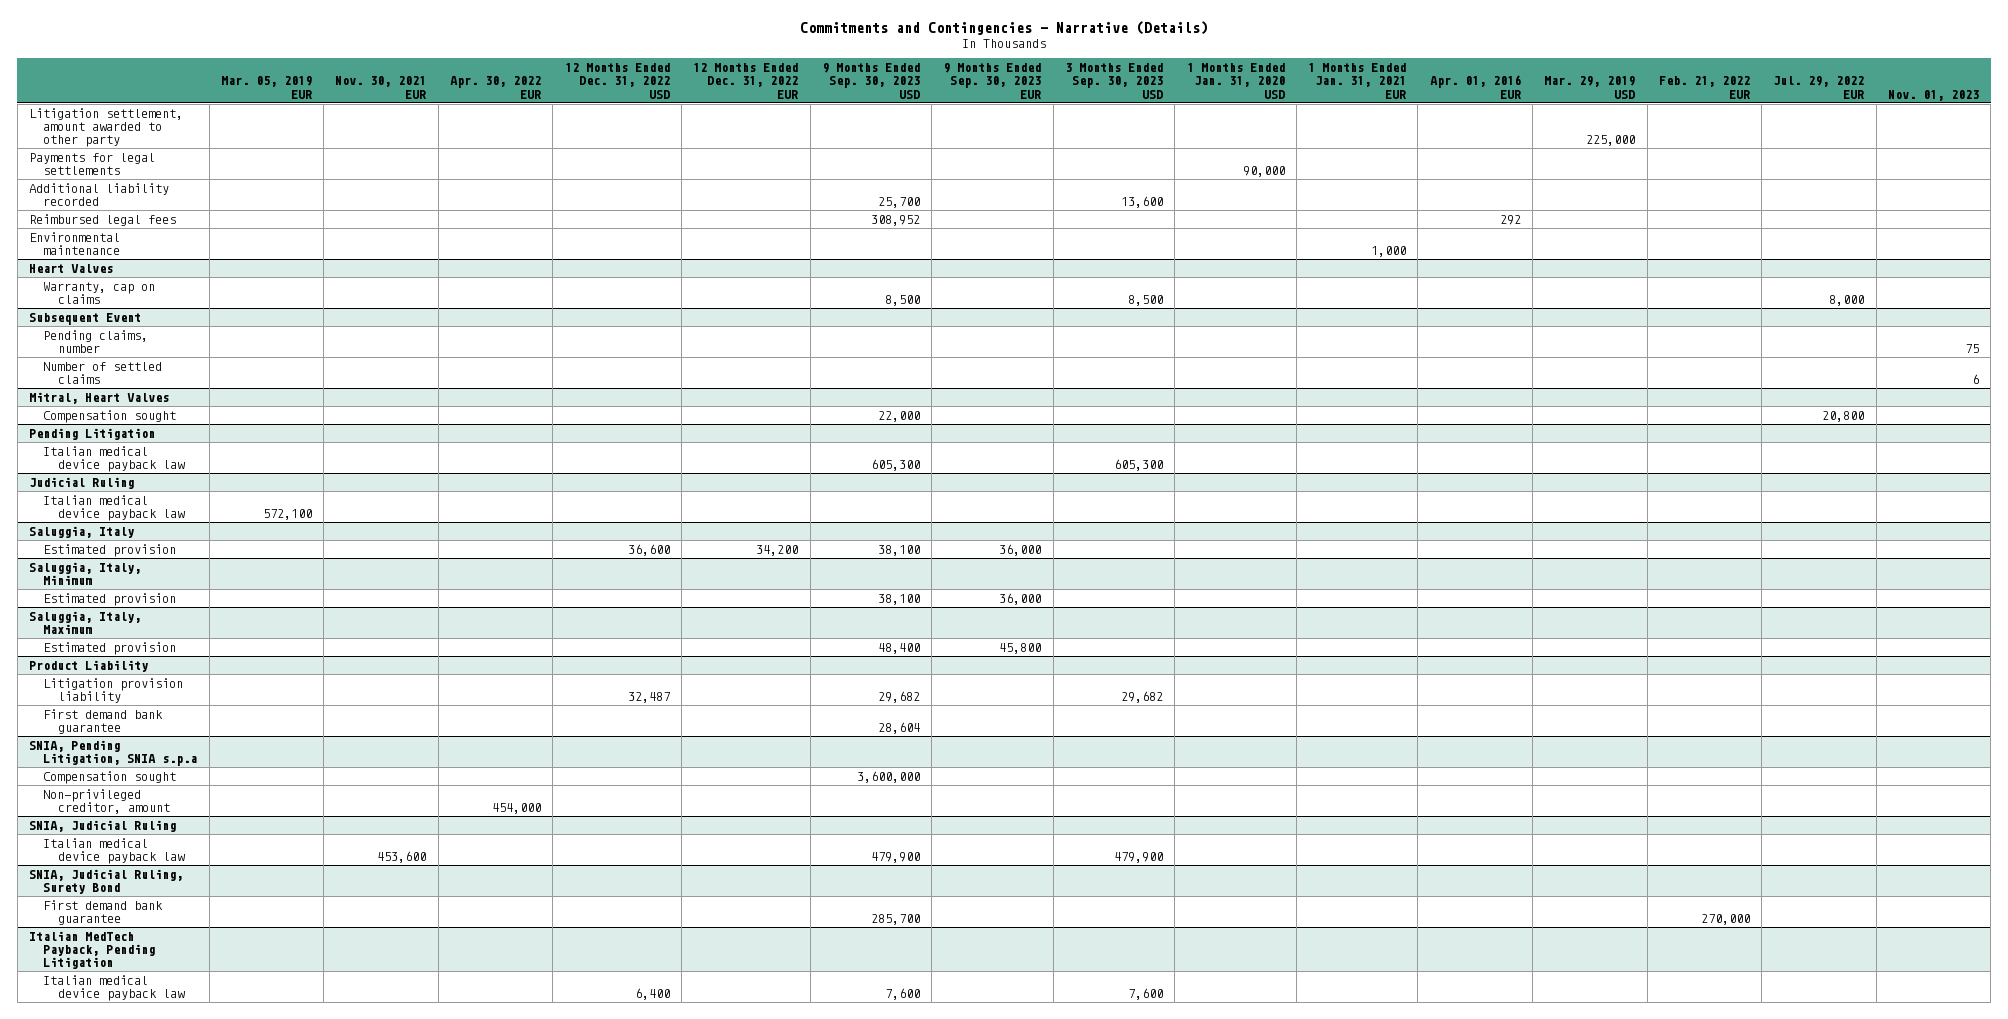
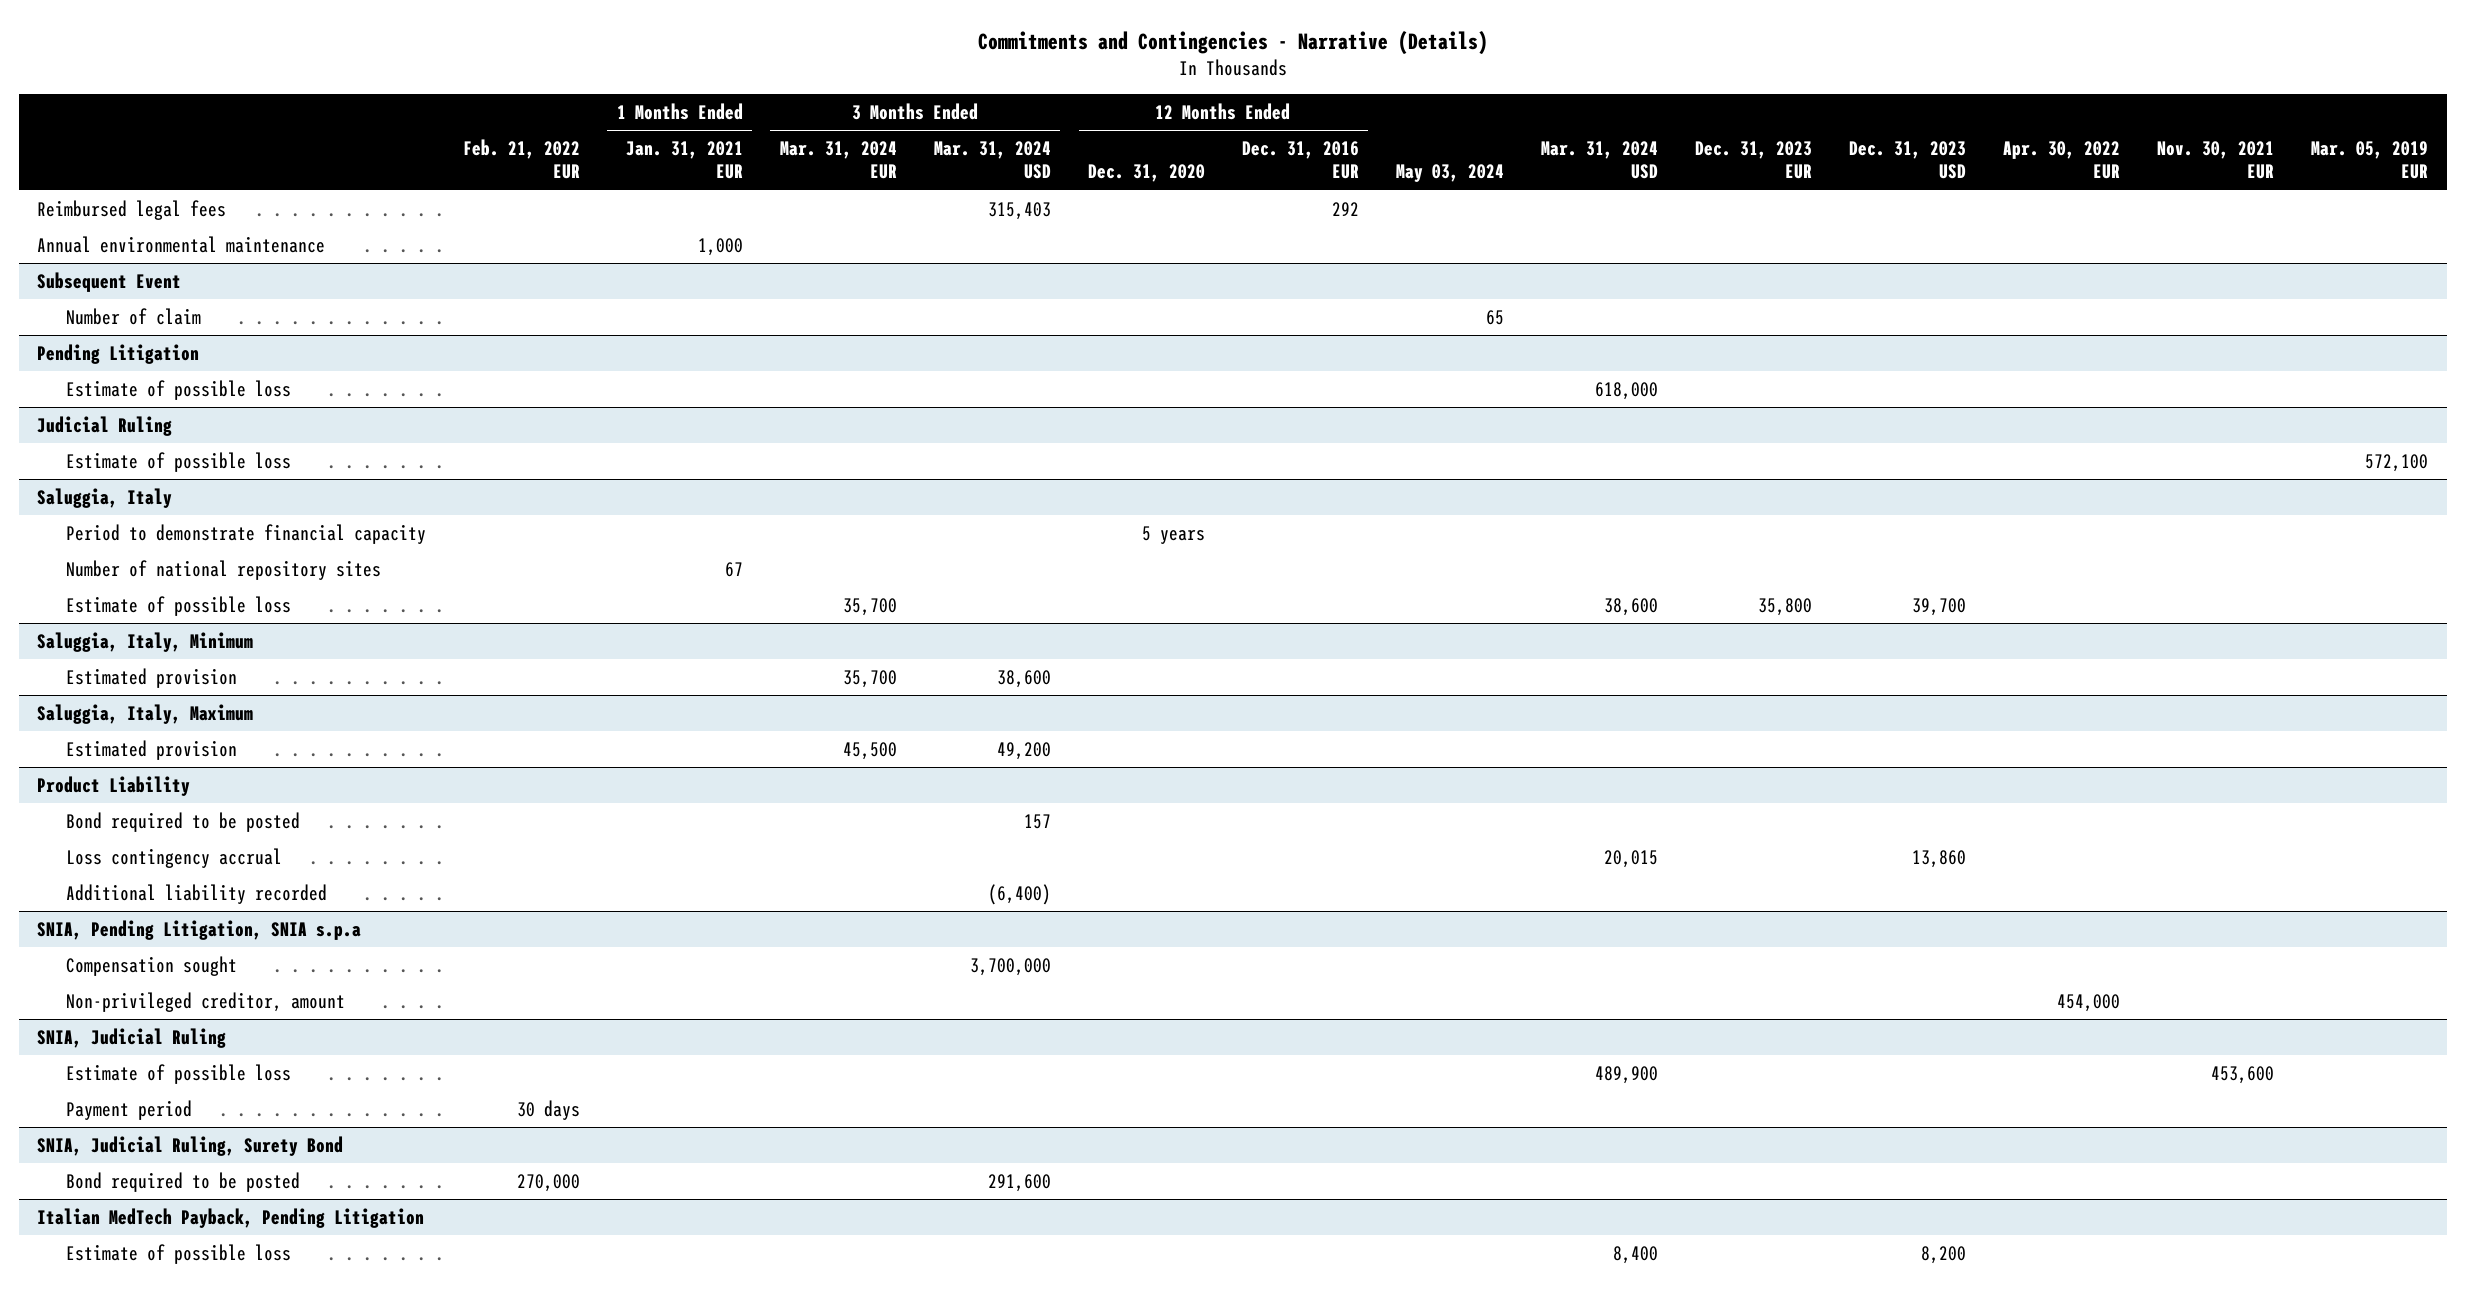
- | Mar. 05, 2019 EUR | Nov. 30, 2021 EUR | Apr. 30, 2022 EUR | 12 Months Ended Dec. 31, 2022 USD | 12 Months Ended Dec. 31, 2022 EUR | 9 Months Ended Sep. 30, 2023 USD | 9 Months Ended Sep. 30, 2023 EUR | 3 Months Ended Sep. 30, 2023 USD | 1 Months Ended Jan. 31, 2020 USD | 1 Months Ended Jan. 31, 2021 EUR | Apr. 01, 2016 EUR | Mar. 29, 2019 USD | Feb. 21, 2022 EUR | Jul. 29, 2022 EUR | Nov. 01, 2023
+ | Feb. 21, 2022 EUR | 1 Months Ended Jan. 31, 2021 EUR | 3 Months Ended Mar. 31, 2024 EUR | 3 Months Ended Mar. 31, 2024 USD | 12 Months Ended Dec. 31, 2020 | 12 Months Ended Dec. 31, 2016 EUR | May 03, 2024 | Mar. 31, 2024 USD | Dec. 31, 2023 EUR | Dec. 31, 2023 USD | Apr. 30, 2022 EUR | Nov. 30, 2021 EUR | Mar. 05, 2019 EUR
- Litigation settlement, amount awarded to other party | | | | | | | | | | | | 225,000 | | |
- Payments for legal settlements | | | | | | | | | 90,000 | | | | | |
- Additional liability recorded | | | | | | 25,700 | | 13,600 | | | | | | |
- Environmental maintenance | | | | | | | | | | 1,000 | | | | |
- Heart Valves
- Warranty, cap on claims | | | | | | 8,500 | | 8,500 | | | | | | 8,000 |
+ Annual environmental maintenance | | 1,000 | | | | | | | | | | |
@ Subsequent Event
- Pending claims, number | | | | | | | | | | | | | | | 75
- Number of settled claims | | | | | | | | | | | | | | | 6
- Mitral, Heart Valves
- Compensation sought | | | | | | 22,000 | | | | | | | | 20,800 |
@ Subsequent Event
+ Number of claim | | | | | | | 65 | | | | | |
@ Pending Litigation
- Italian medical device payback law | | | | | | 605,300 | | 605,300 | | | | | | |
+ Estimate of possible loss | | | | | | | | 618,000 | | | | |
@ Judicial Ruling
- Italian medical device payback law | 572,100 | | | | | | | | | | | | | |
+ Estimate of possible loss | | | | | | | | | | | | | 572,100
@ Saluggia, Italy
- Estimated provision | | | | 36,600 | 34,200 | 38,100 | 36,000 | | | | | | | |
+ Period to demonstrate financial capacity | | | | | 5 years | | | | | | | |
+ Number of national repository sites | | 67 | | | | | | | | | | |
+ Estimate of possible loss | | | 35,700 | | | | | 38,600 | 35,800 | 39,700 | | |
@ Product Liability
- Litigation provision liability | | | | 32,487 | | 29,682 | | 29,682 | | | | | | |
- First demand bank guarantee | | | | | | 28,604 | | | | | | | | |
+ Bond required to be posted | | | | 157 | | | | | | | | |
+ Loss contingency accrual | | | | | | | | 20,015 | | 13,860 | | |
+ Additional liability recorded | | | | (6,400) | | | | | | | | |
@ SNIA, Judicial Ruling
- Italian medical device payback law | | 453,600 | | | | 479,900 | | 479,900 | | | | | | |
+ Estimate of possible loss | | | | | | | | 489,900 | | | | 453,600 |
+ Payment period | 30 days | | | | | | | | | | | |
@ SNIA, Judicial Ruling, Surety Bond
- First demand bank guarantee | | | | | | 285,700 | | | | | | | 270,000 | |
+ Bond required to be posted | 270,000 | | | 291,600 | | | | | | | | |
@ Italian MedTech Payback, Pending Litigation
- Italian medical device payback law | | | | 6,400 | | 7,600 | | 7,600 | | | | | | |
+ Estimate of possible loss | | | | | | | | 8,400 | | 8,200 | | |

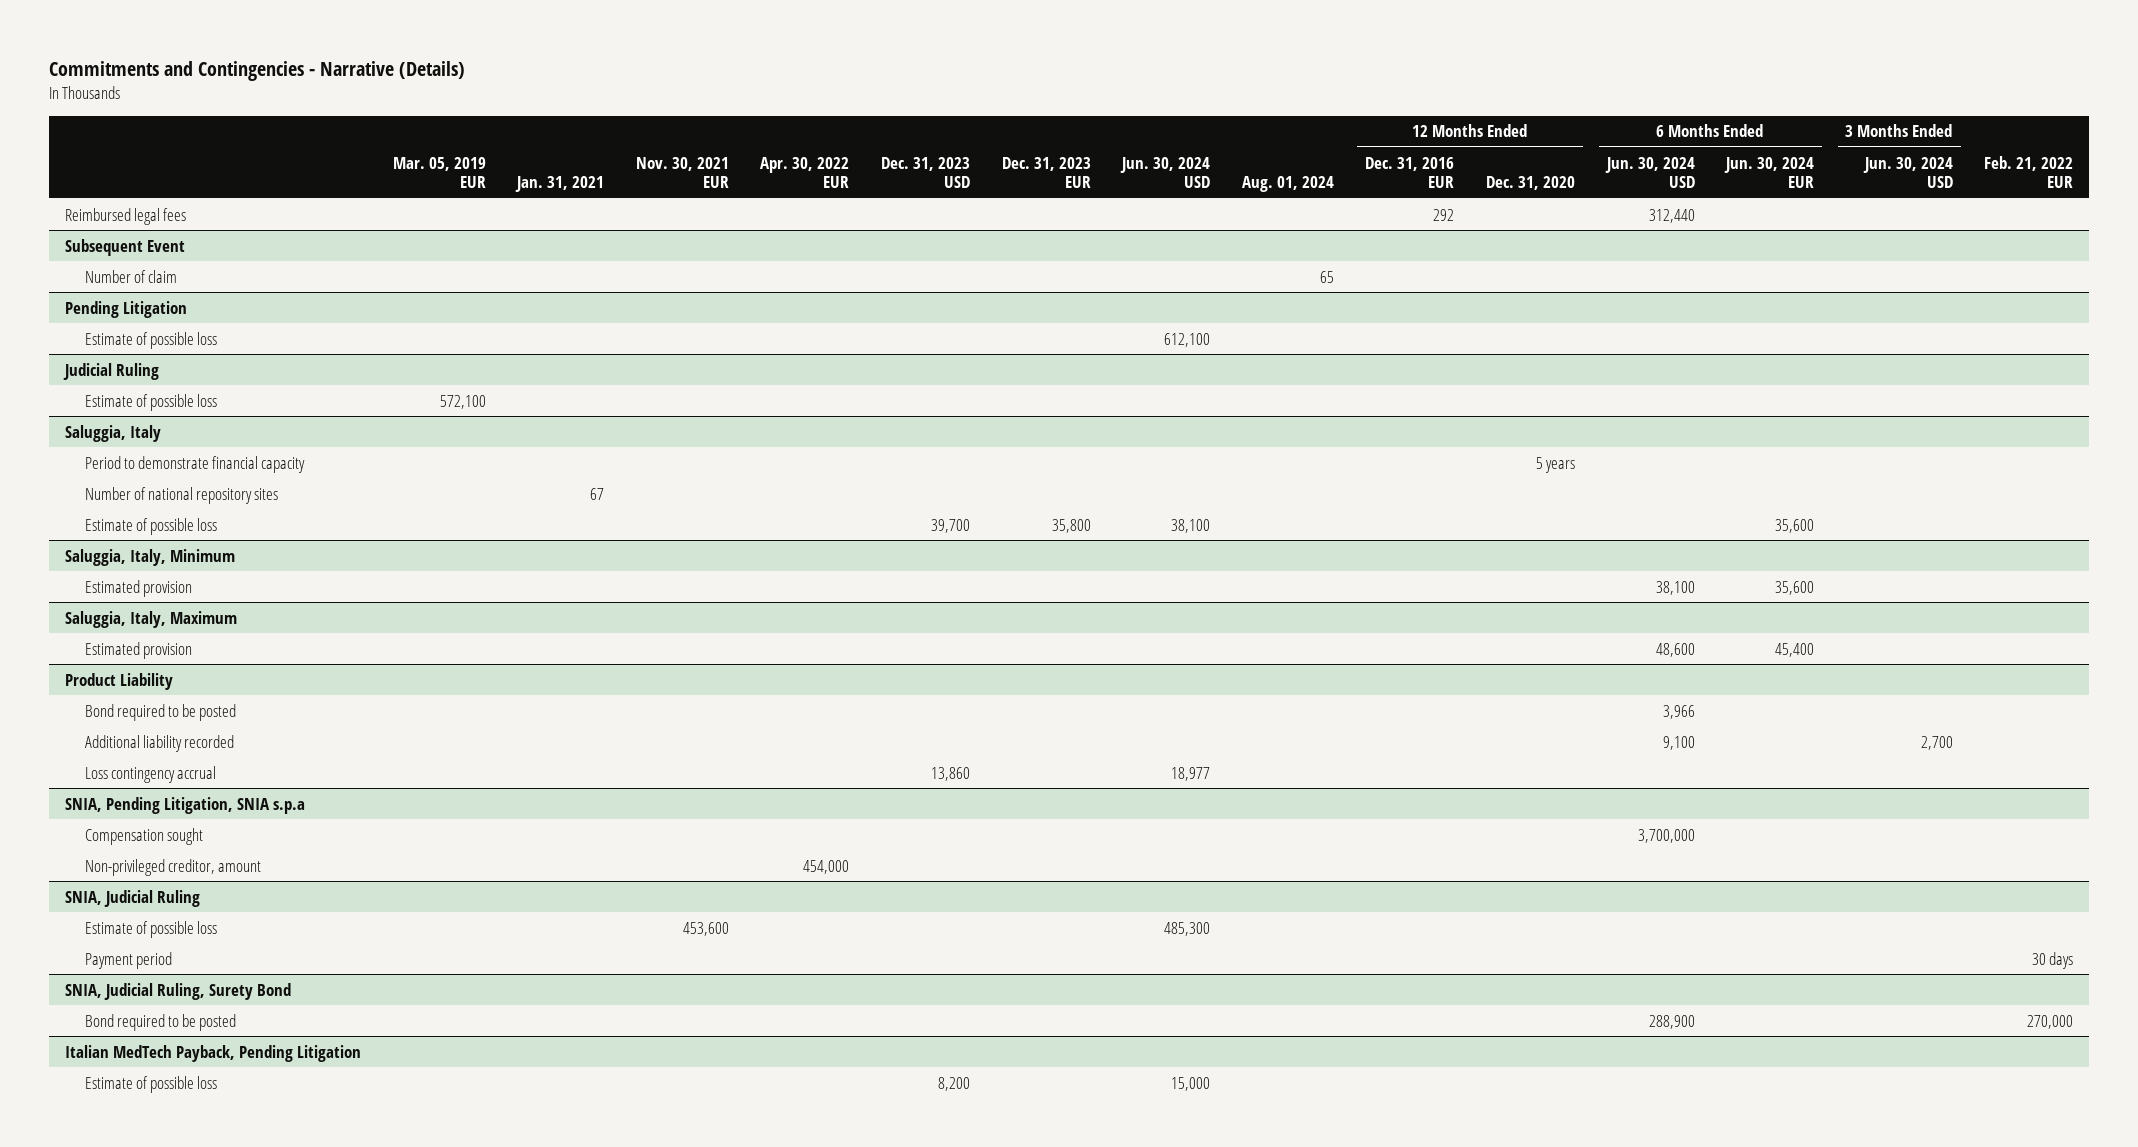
- | Feb. 21, 2022 EUR | 1 Months Ended Jan. 31, 2021 EUR | 3 Months Ended Mar. 31, 2024 EUR | 3 Months Ended Mar. 31, 2024 USD | 12 Months Ended Dec. 31, 2020 | 12 Months Ended Dec. 31, 2016 EUR | May 03, 2024 | Mar. 31, 2024 USD | Dec. 31, 2023 EUR | Dec. 31, 2023 USD | Apr. 30, 2022 EUR | Nov. 30, 2021 EUR | Mar. 05, 2019 EUR
+ | Mar. 05, 2019 EUR | Jan. 31, 2021 | Nov. 30, 2021 EUR | Apr. 30, 2022 EUR | Dec. 31, 2023 USD | Dec. 31, 2023 EUR | Jun. 30, 2024 USD | Aug. 01, 2024 | 12 Months Ended Dec. 31, 2016 EUR | 12 Months Ended Dec. 31, 2020 | 6 Months Ended Jun. 30, 2024 USD | 6 Months Ended Jun. 30, 2024 EUR | 3 Months Ended Jun. 30, 2024 USD | Feb. 21, 2022 EUR
- Annual environmental maintenance | | 1,000 | | | | | | | | | | |
@ Product Liability
moved down: Loss contingency accrual | | | | | 13,860 | | 18,977 | | | | | | |

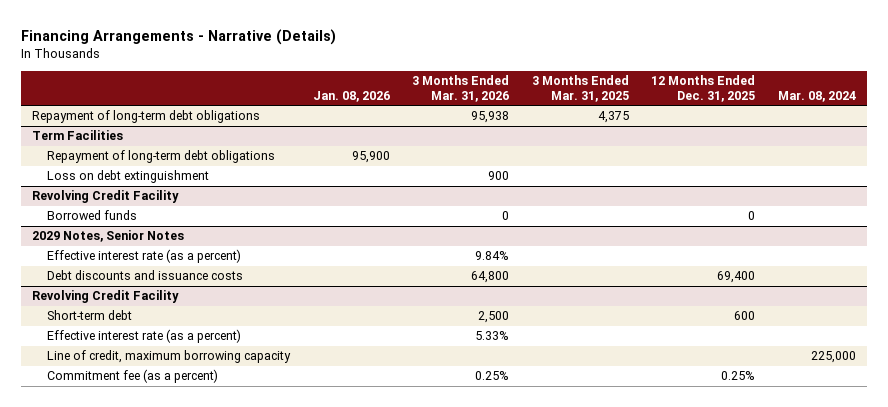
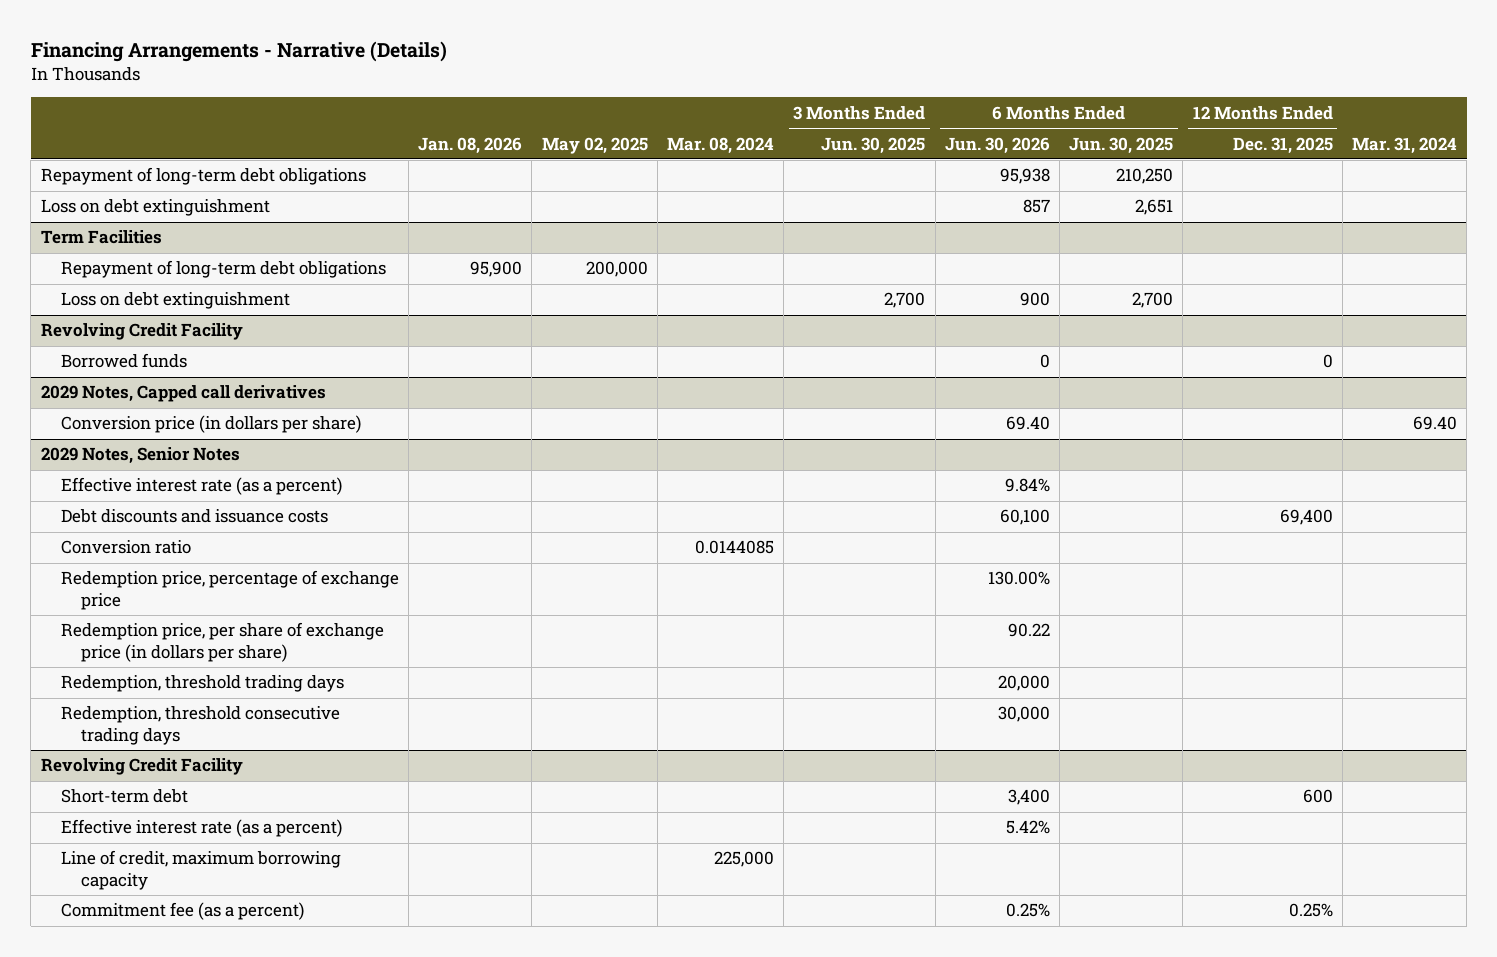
- | Jan. 08, 2026 | 3 Months Ended Mar. 31, 2026 | 3 Months Ended Mar. 31, 2025 | 12 Months Ended Dec. 31, 2025 | Mar. 08, 2024
+ | Jan. 08, 2026 | May 02, 2025 | Mar. 08, 2024 | 3 Months Ended Jun. 30, 2025 | 6 Months Ended Jun. 30, 2026 | 6 Months Ended Jun. 30, 2025 | 12 Months Ended Dec. 31, 2025 | Mar. 31, 2024
+ Loss on debt extinguishment | | | | | 857 | 2,651 | |
+ 2029 Notes, Capped call derivatives
+ Conversion price (in dollars per share) | | | | | 69.40 | | | 69.40
@ 2029 Notes, Senior Notes
+ Conversion ratio | | | 0.0144085 | | | | |
+ Redemption price, percentage of exchange price | | | | | 130.00% | | |
+ Redemption price, per share of exchange price (in dollars per share) | | | | | 90.22 | | |
+ Redemption, threshold trading days | | | | | 20,000 | | |
+ Redemption, threshold consecutive trading days | | | | | 30,000 | | |

